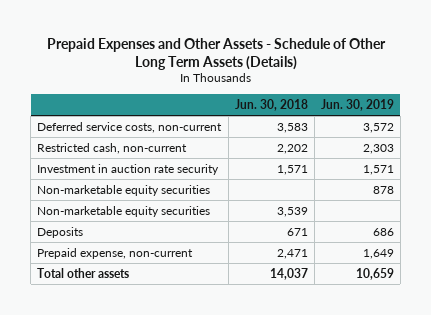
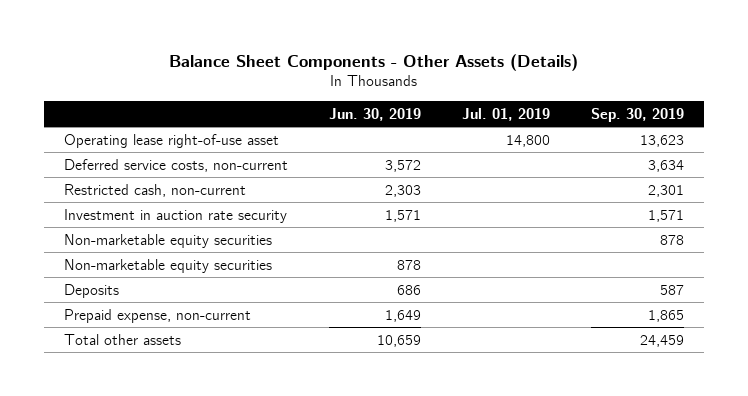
- Prepaid Expenses and Other Assets - Schedule of Other Long Term Assets (Details)
+ Balance Sheet Components - Other Assets (Details)
- | Jun. 30, 2018 | Jun. 30, 2019
+ | Jun. 30, 2019 | Jul. 01, 2019 | Sep. 30, 2019
+ Operating lease right-of-use asset | | 14,800 | 13,623
moved down: Non-marketable equity securities | 878 | |

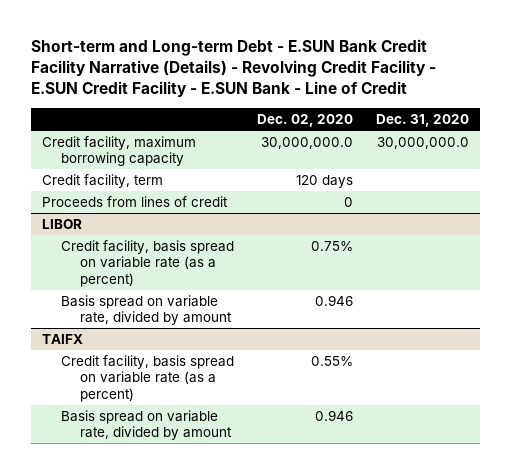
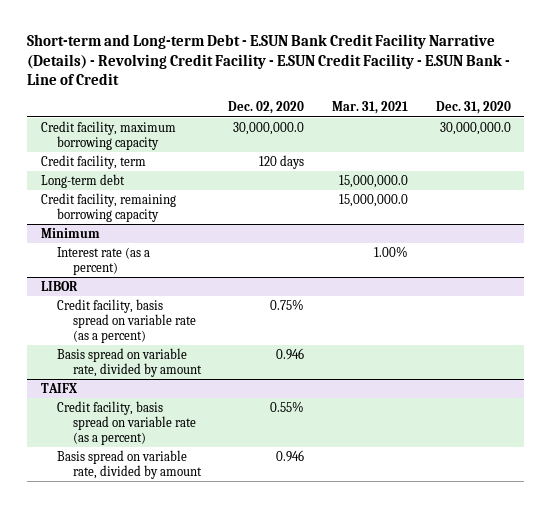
- | Dec. 02, 2020 | Dec. 31, 2020
+ | Dec. 02, 2020 | Mar. 31, 2021 | Dec. 31, 2020
- Proceeds from lines of credit | 0 |
+ Long-term debt | | 15,000,000.0 |
+ Credit facility, remaining borrowing capacity | | 15,000,000.0 |
+ Minimum
+ Interest rate (as a percent) | | 1.00% |

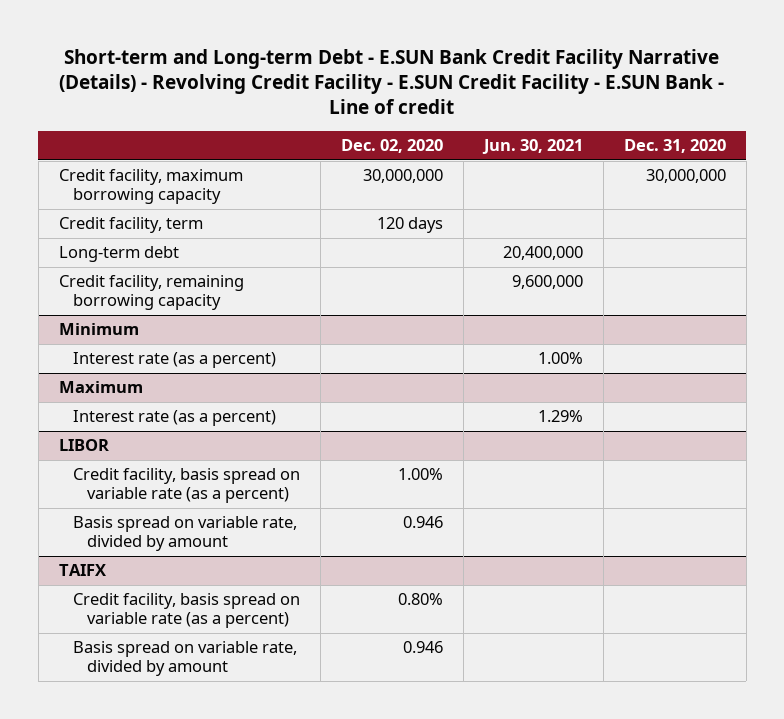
- Short-term and Long-term Debt - E.SUN Bank Credit Facility Narrative (Details) - Revolving Credit Facility - E.SUN Credit Facility - E.SUN Bank - Line of Credit
+ Short-term and Long-term Debt - E.SUN Bank Credit Facility Narrative (Details) - Revolving Credit Facility - E.SUN Credit Facility - E.SUN Bank - Line of credit
- | Dec. 02, 2020 | Mar. 31, 2021 | Dec. 31, 2020
+ | Dec. 02, 2020 | Jun. 30, 2021 | Dec. 31, 2020
- Credit facility, maximum borrowing capacity | 30,000,000.0 | | 30,000,000.0
+ Credit facility, maximum borrowing capacity | 30,000,000 | | 30,000,000
+ Maximum
+ Interest rate (as a percent) | | 1.29% |
@ LIBOR
- Credit facility, basis spread on variable rate (as a percent) | 0.75% | |
+ Credit facility, basis spread on variable rate (as a percent) | 1.00% | |
@ TAIFX
- Credit facility, basis spread on variable rate (as a percent) | 0.55% | |
+ Credit facility, basis spread on variable rate (as a percent) | 0.80% | |

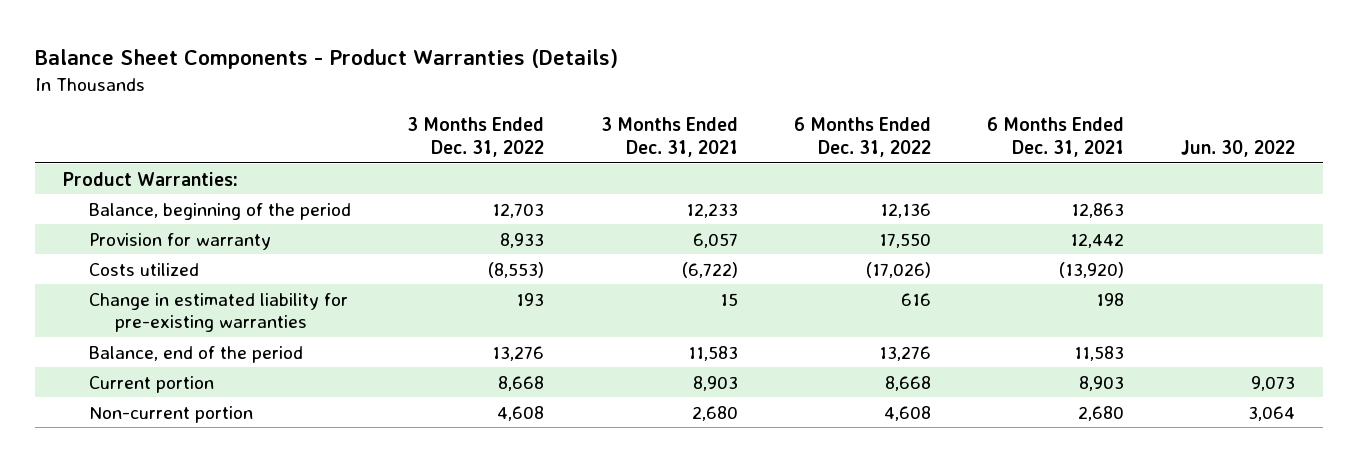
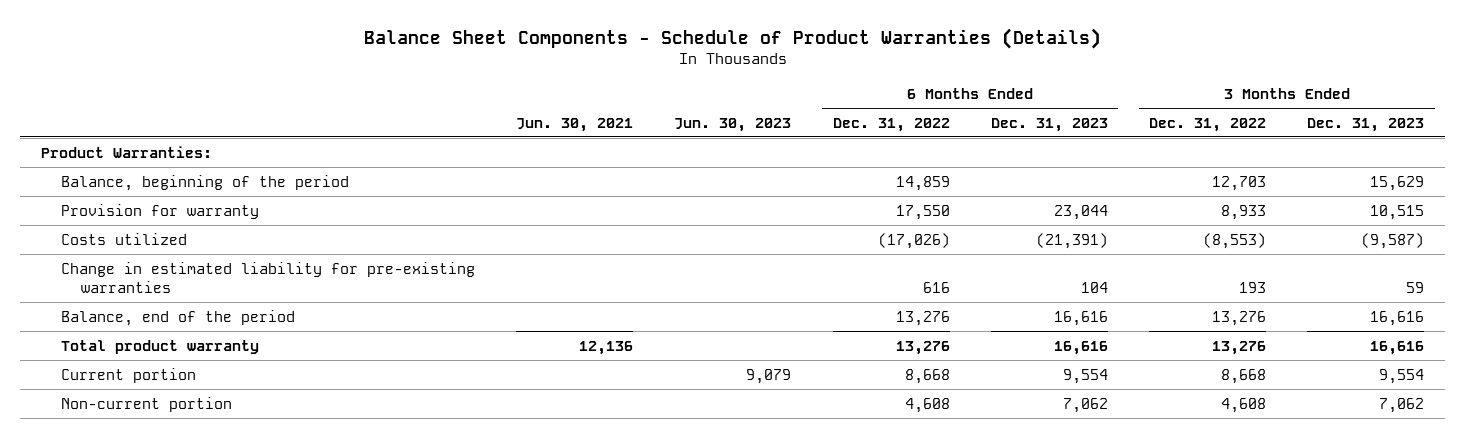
- Balance Sheet Components - Product Warranties (Details)
+ Balance Sheet Components - Schedule of Product Warranties (Details)
- | 3 Months Ended Dec. 31, 2022 | 3 Months Ended Dec. 31, 2021 | 6 Months Ended Dec. 31, 2022 | 6 Months Ended Dec. 31, 2021 | Jun. 30, 2022
+ | Jun. 30, 2021 | Jun. 30, 2023 | 6 Months Ended Dec. 31, 2022 | 6 Months Ended Dec. 31, 2023 | 3 Months Ended Dec. 31, 2022 | 3 Months Ended Dec. 31, 2023
- Balance, beginning of the period | 12,703 | 12,233 | 12,136 | 12,863 |
+ Balance, beginning of the period | | | 14,859 | | 12,703 | 15,629
+ Total product warranty | 12,136 | | 13,276 | 16,616 | 13,276 | 16,616

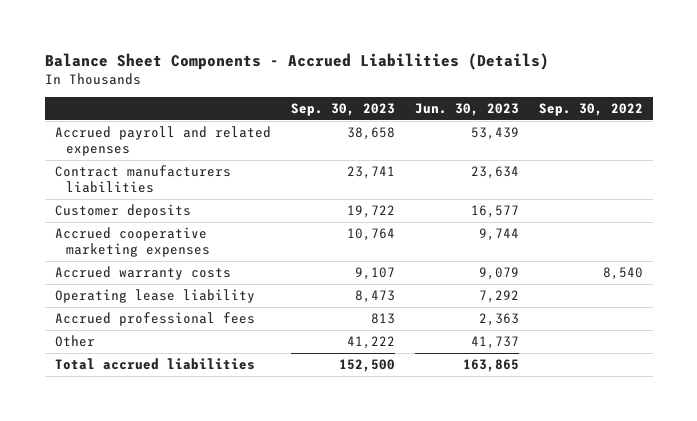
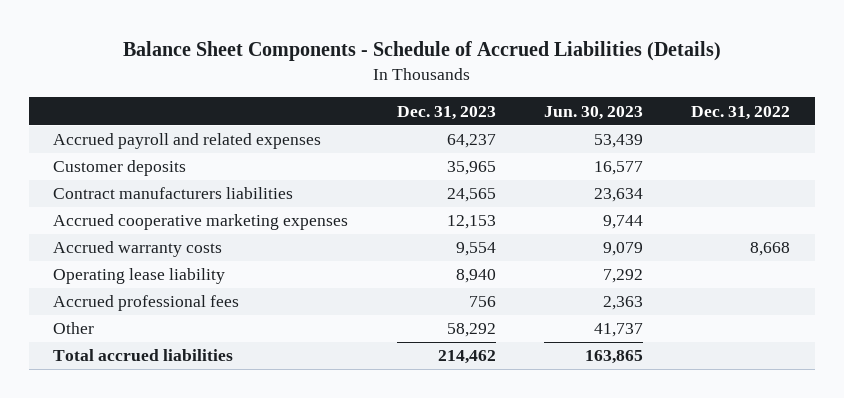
- Balance Sheet Components - Accrued Liabilities (Details)
+ Balance Sheet Components - Schedule of Accrued Liabilities (Details)
- | Sep. 30, 2023 | Jun. 30, 2023 | Sep. 30, 2022
+ | Dec. 31, 2023 | Jun. 30, 2023 | Dec. 31, 2022
moved down: Contract manufacturers liabilities | 24,565 | 23,634 |

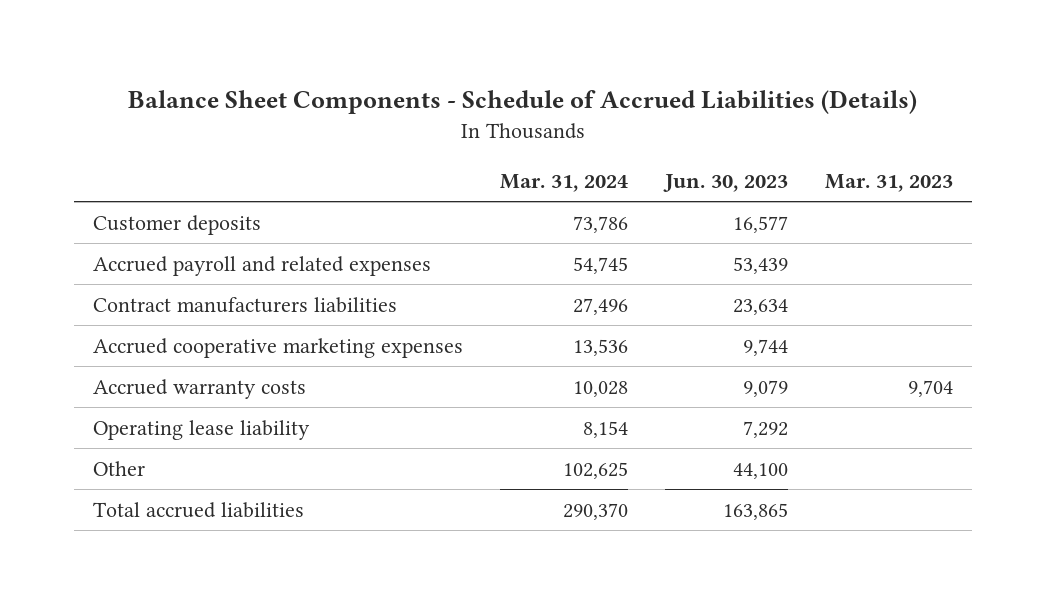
- | Dec. 31, 2023 | Jun. 30, 2023 | Dec. 31, 2022
+ | Mar. 31, 2024 | Jun. 30, 2023 | Mar. 31, 2023
moved down: Accrued payroll and related expenses | 54,745 | 53,439 |
- Accrued professional fees | 756 | 2,363 |
- Other | 58,292 | 41,737 |
+ Other | 102,625 | 44,100 |

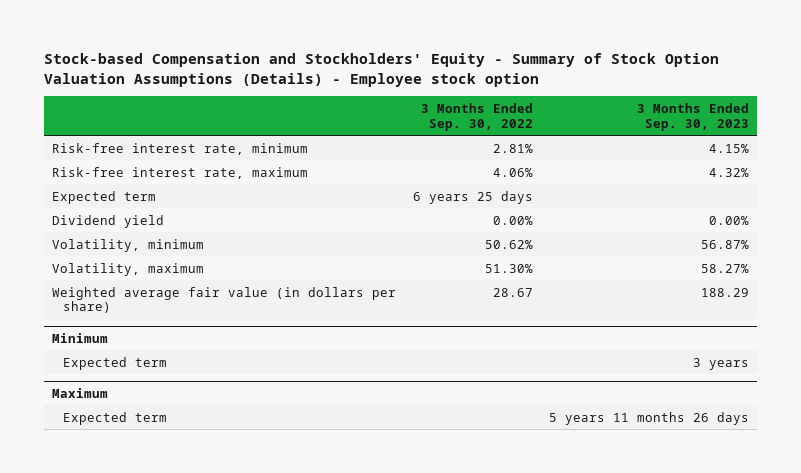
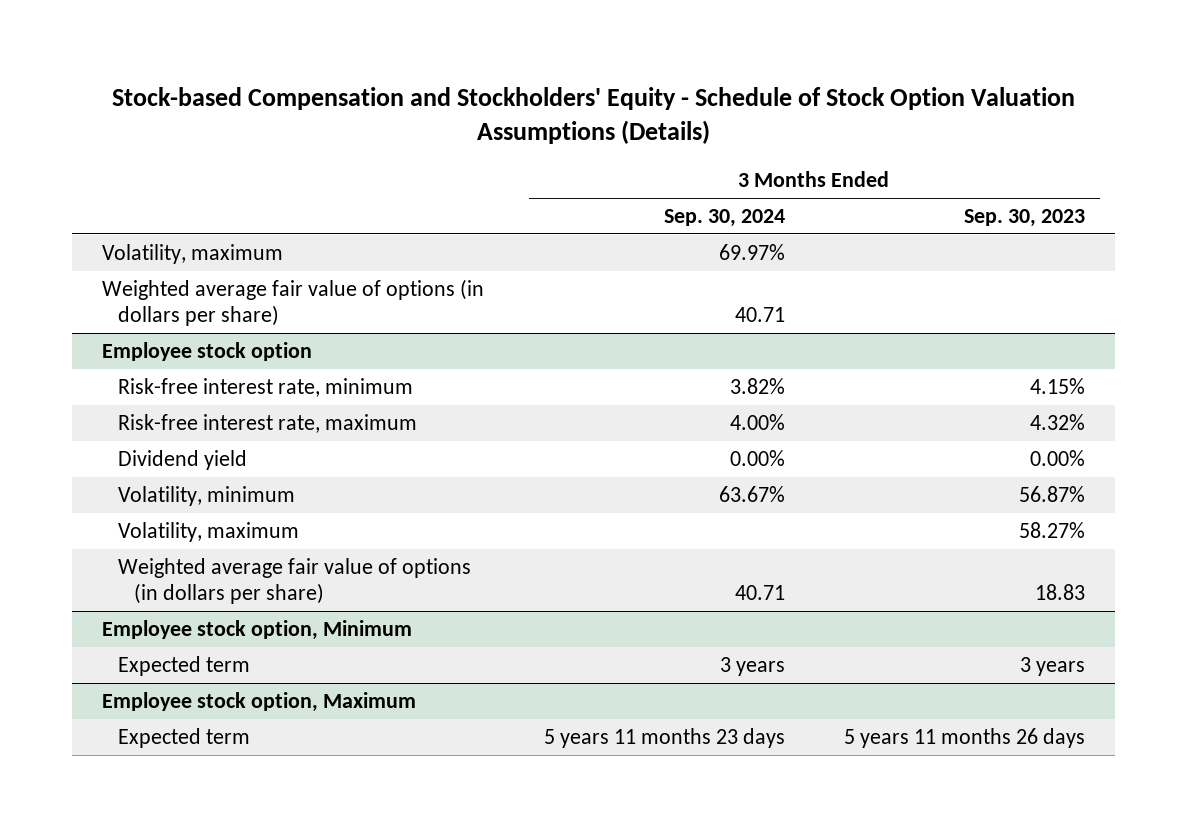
- Stock-based Compensation and Stockholders' Equity - Summary of Stock Option Valuation Assumptions (Details) - Employee stock option
+ Stock-based Compensation and Stockholders' Equity - Schedule of Stock Option Valuation Assumptions (Details)
- | 3 Months Ended Sep. 30, 2022 | 3 Months Ended Sep. 30, 2023
+ | 3 Months Ended Sep. 30, 2024 | 3 Months Ended Sep. 30, 2023
+ Volatility, maximum | 69.97% |
+ Weighted average fair value of options (in dollars per share) | 40.71 |
+ Employee stock option
- Expected term | 6 years 25 days |
- Weighted average fair value (in dollars per share) | 28.67 | 188.29
- Minimum
+ Weighted average fair value of options (in dollars per share) | 40.71 | 18.83
+ Employee stock option, Minimum
- Maximum
+ Employee stock option, Maximum

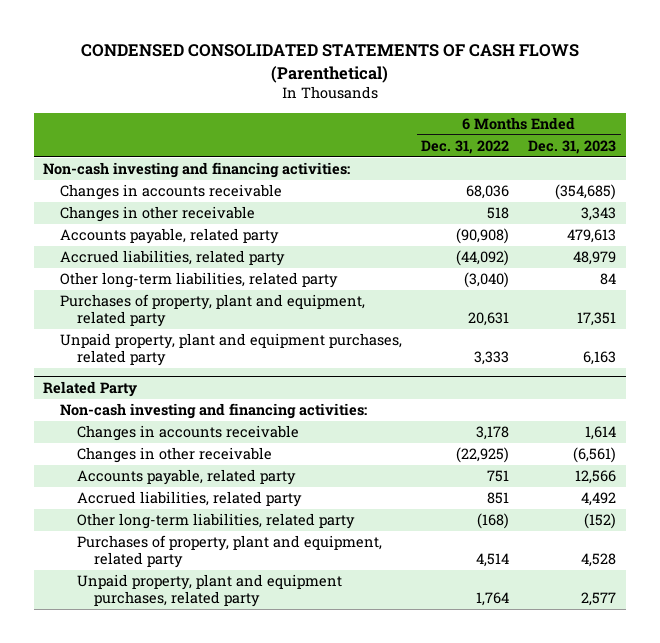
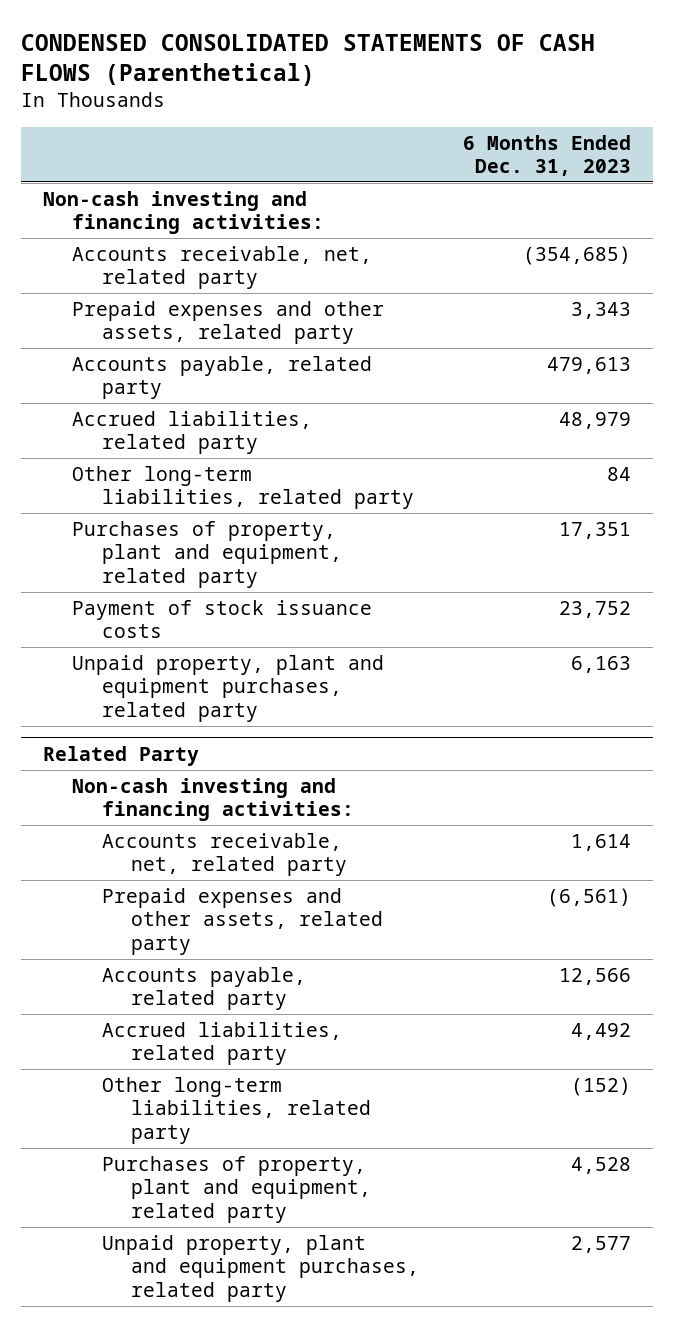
- | 6 Months Ended Dec. 31, 2022 | 6 Months Ended Dec. 31, 2023
+ | 6 Months Ended Dec. 31, 2023
- Changes in accounts receivable | 68,036 | (354,685)
- Changes in other receivable | 518 | 3,343
+ Accounts receivable, net, related party | (354,685)
+ Prepaid expenses and other assets, related party | 3,343
+ Payment of stock issuance costs | 23,752
@ Related Party
- Changes in accounts receivable | 3,178 | 1,614
- Changes in other receivable | (22,925) | (6,561)
+ Accounts receivable, net, related party | 1,614
+ Prepaid expenses and other assets, related party | (6,561)

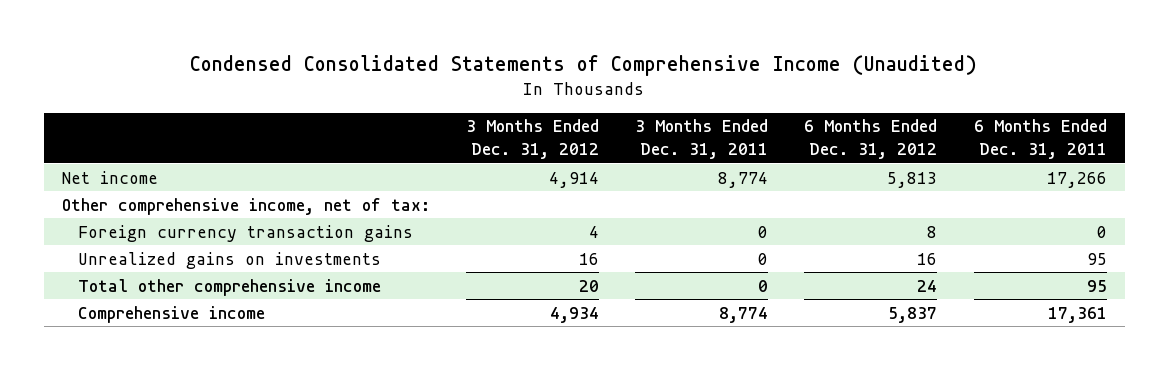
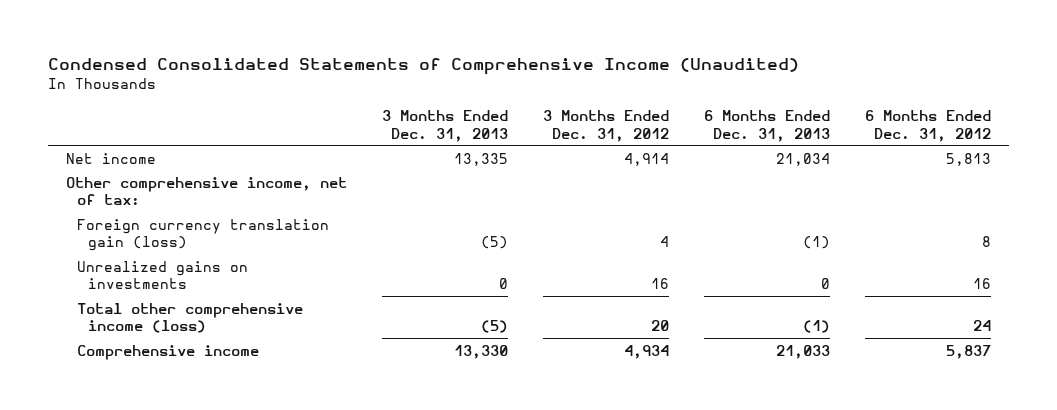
- | 3 Months Ended Dec. 31, 2012 | 3 Months Ended Dec. 31, 2011 | 6 Months Ended Dec. 31, 2012 | 6 Months Ended Dec. 31, 2011
+ | 3 Months Ended Dec. 31, 2013 | 3 Months Ended Dec. 31, 2012 | 6 Months Ended Dec. 31, 2013 | 6 Months Ended Dec. 31, 2012
- Foreign currency transaction gains | 4 | 0 | 8 | 0
+ Foreign currency translation gain (loss) | (5) | 4 | (1) | 8
- Total other comprehensive income | 20 | 0 | 24 | 95
+ Total other comprehensive income (loss) | (5) | 20 | (1) | 24

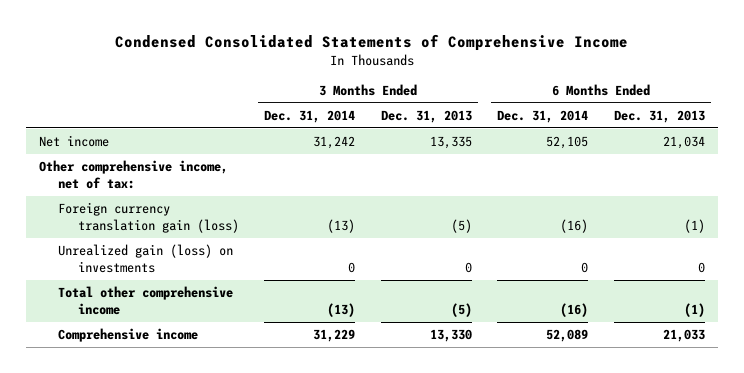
- Condensed Consolidated Statements of Comprehensive Income (Unaudited)
+ Condensed Consolidated Statements of Comprehensive Income
- | 3 Months Ended Dec. 31, 2013 | 3 Months Ended Dec. 31, 2012 | 6 Months Ended Dec. 31, 2013 | 6 Months Ended Dec. 31, 2012
+ | 3 Months Ended Dec. 31, 2014 | 3 Months Ended Dec. 31, 2013 | 6 Months Ended Dec. 31, 2014 | 6 Months Ended Dec. 31, 2013
- Unrealized gains on investments | 0 | 16 | 0 | 16
- Total other comprehensive income (loss) | (5) | 20 | (1) | 24
+ Unrealized gain (loss) on investments | 0 | 0 | 0 | 0
+ Total other comprehensive income | (13) | (5) | (16) | (1)

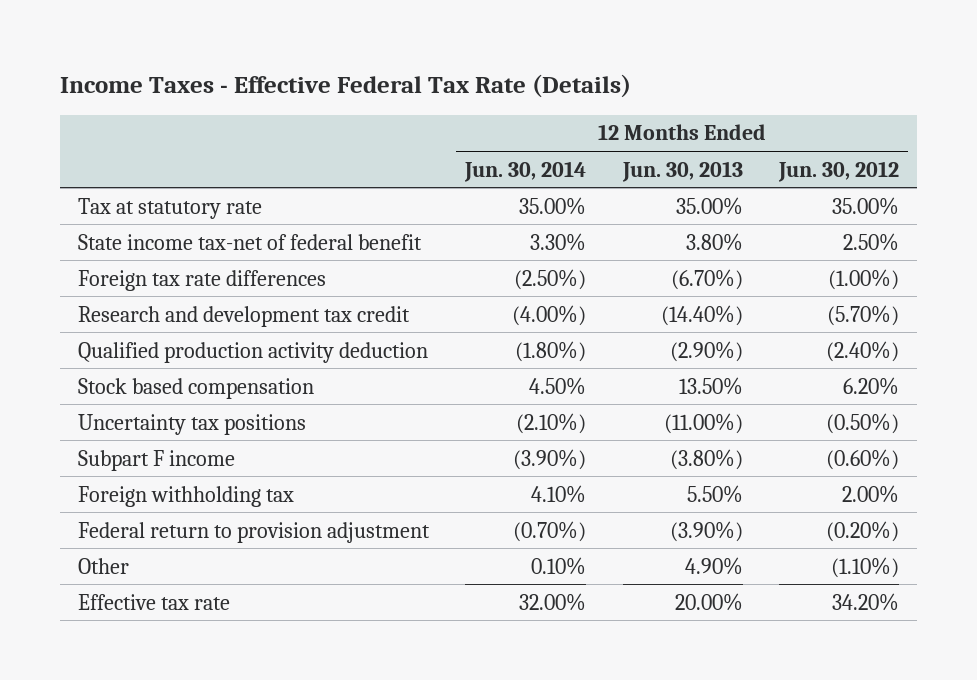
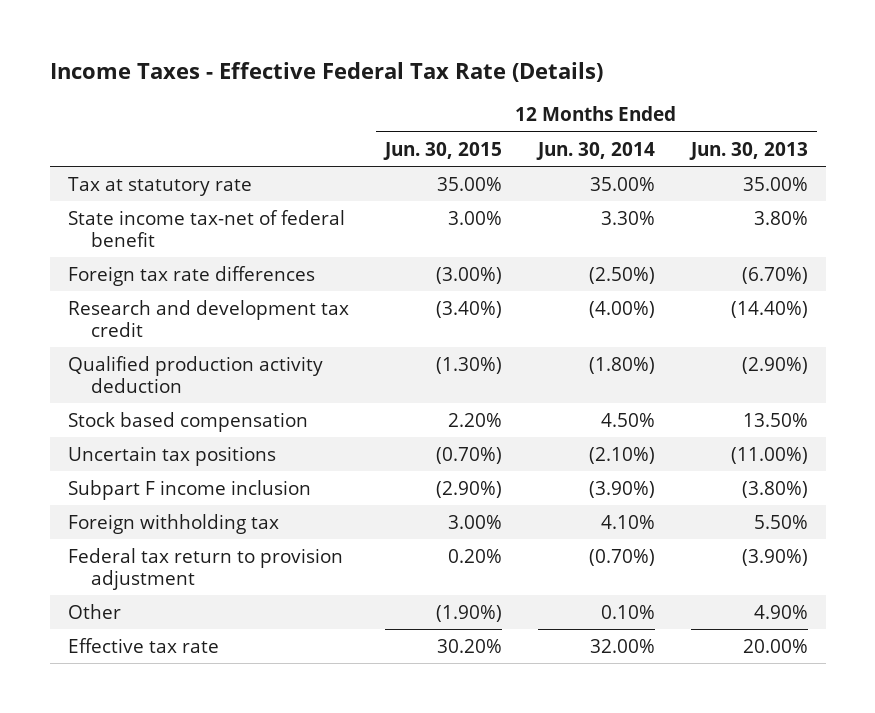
- | 12 Months Ended Jun. 30, 2014 | 12 Months Ended Jun. 30, 2013 | 12 Months Ended Jun. 30, 2012
+ | 12 Months Ended Jun. 30, 2015 | 12 Months Ended Jun. 30, 2014 | 12 Months Ended Jun. 30, 2013
- Uncertainty tax positions | (2.10%) | (11.00%) | (0.50%)
- Subpart F income | (3.90%) | (3.80%) | (0.60%)
+ Uncertain tax positions | (0.70%) | (2.10%) | (11.00%)
+ Subpart F income inclusion | (2.90%) | (3.90%) | (3.80%)
- Federal return to provision adjustment | (0.70%) | (3.90%) | (0.20%)
+ Federal tax return to provision adjustment | 0.20% | (0.70%) | (3.90%)

